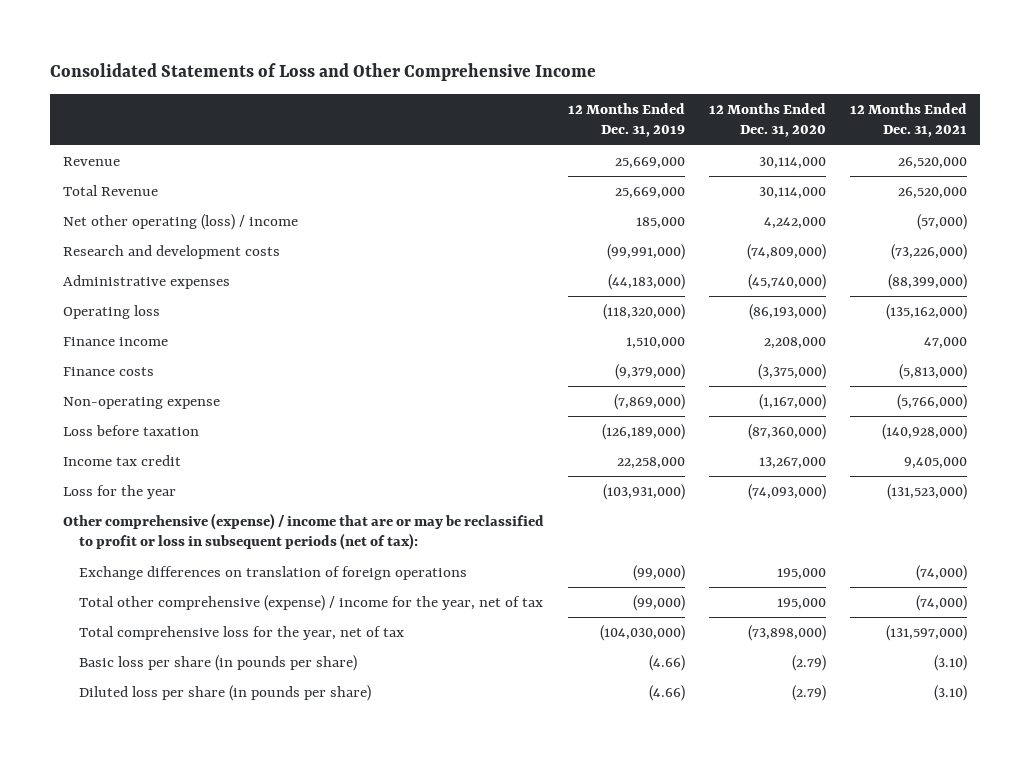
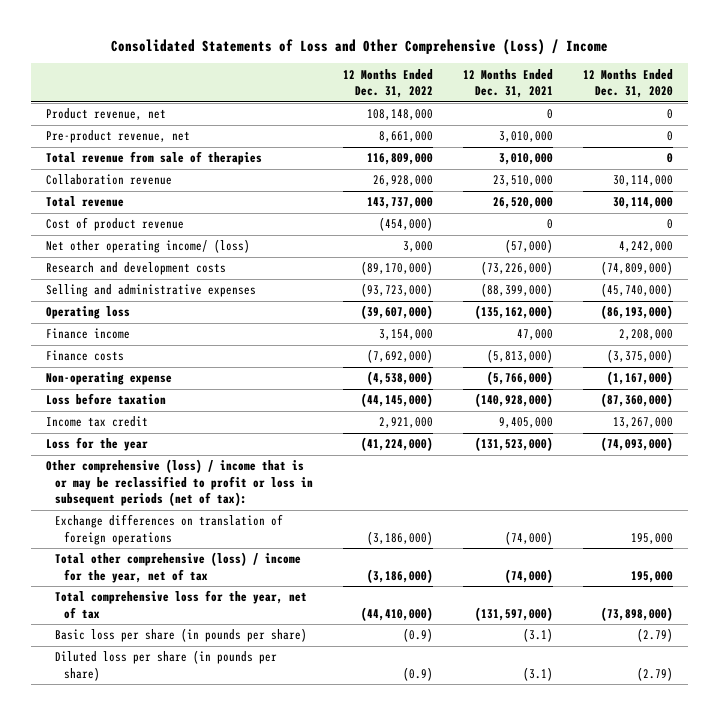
- Consolidated Statements of Loss and Other Comprehensive Income
+ Consolidated Statements of Loss and Other Comprehensive (Loss) / Income
- | 12 Months Ended Dec. 31, 2019 | 12 Months Ended Dec. 31, 2020 | 12 Months Ended Dec. 31, 2021
+ | 12 Months Ended Dec. 31, 2022 | 12 Months Ended Dec. 31, 2021 | 12 Months Ended Dec. 31, 2020
- Revenue | 25,669,000 | 30,114,000 | 26,520,000
- Total Revenue | 25,669,000 | 30,114,000 | 26,520,000
- Net other operating (loss) / income | 185,000 | 4,242,000 | (57,000)
+ Product revenue, net | 108,148,000 | 0 | 0
+ Pre-product revenue, net | 8,661,000 | 3,010,000 | 0
+ Total revenue from sale of therapies | 116,809,000 | 3,010,000 | 0
+ Collaboration revenue | 26,928,000 | 23,510,000 | 30,114,000
+ Total revenue | 143,737,000 | 26,520,000 | 30,114,000
+ Cost of product revenue | (454,000) | 0 | 0
+ Net other operating income/ (loss) | 3,000 | (57,000) | 4,242,000
- Administrative expenses | (44,183,000) | (45,740,000) | (88,399,000)
+ Selling and administrative expenses | (93,723,000) | (88,399,000) | (45,740,000)
- Other comprehensive (expense) / income that are or may be reclassified to profit or loss in subsequent periods (net of tax):
+ Other comprehensive (loss) / income that is or may be reclassified to profit or loss in subsequent periods (net of tax):
- Total other comprehensive (expense) / income for the year, net of tax | (99,000) | 195,000 | (74,000)
+ Total other comprehensive (loss) / income for the year, net of tax | (3,186,000) | (74,000) | 195,000
- Basic loss per share (in pounds per share) | (4.66) | (2.79) | (3.10)
- Diluted loss per share (in pounds per share) | (4.66) | (2.79) | (3.10)
+ Basic loss per share (in pounds per share) | (0.9) | (3.1) | (2.79)
+ Diluted loss per share (in pounds per share) | (0.9) | (3.1) | (2.79)

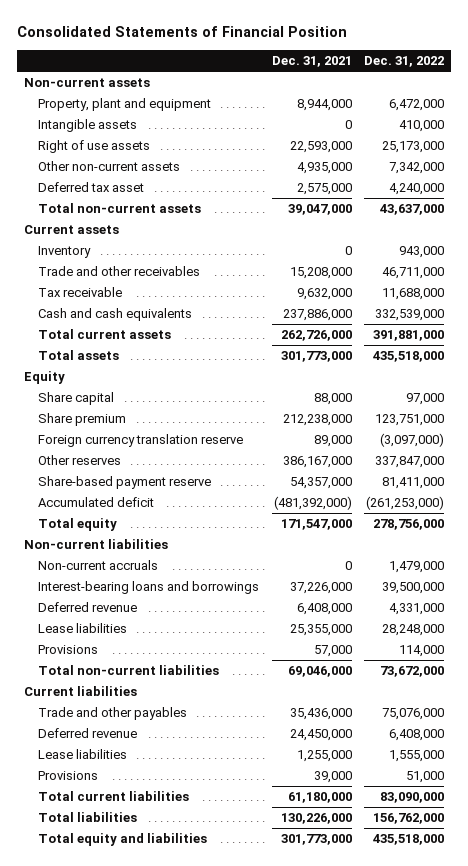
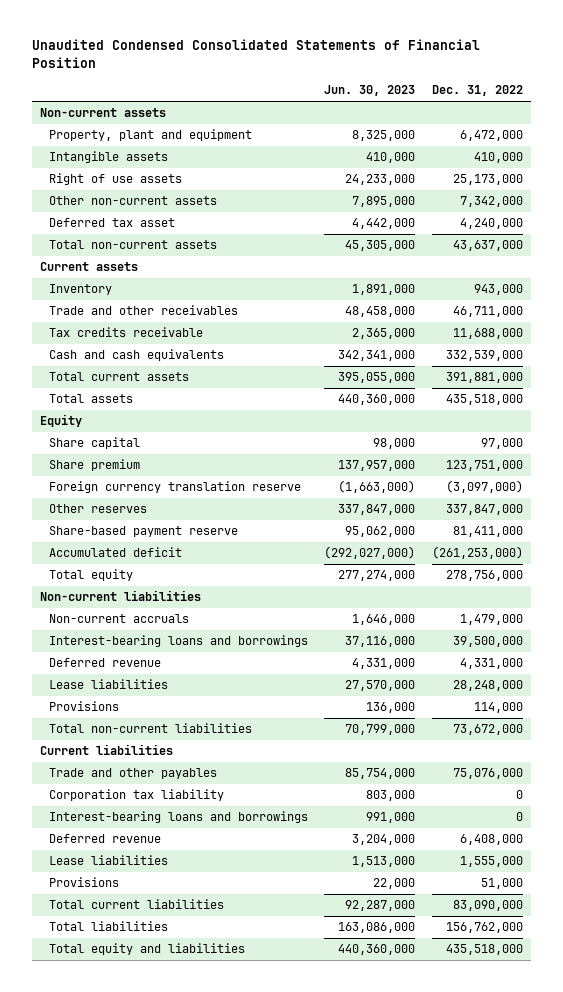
- Consolidated Statements of Financial Position
+ Unaudited Condensed Consolidated Statements of Financial Position
- | Dec. 31, 2021 | Dec. 31, 2022
+ | Jun. 30, 2023 | Dec. 31, 2022
- Tax receivable | 9,632,000 | 11,688,000
+ Tax credits receivable | 2,365,000 | 11,688,000
+ Corporation tax liability | 803,000 | 0
+ Interest-bearing loans and borrowings | 991,000 | 0

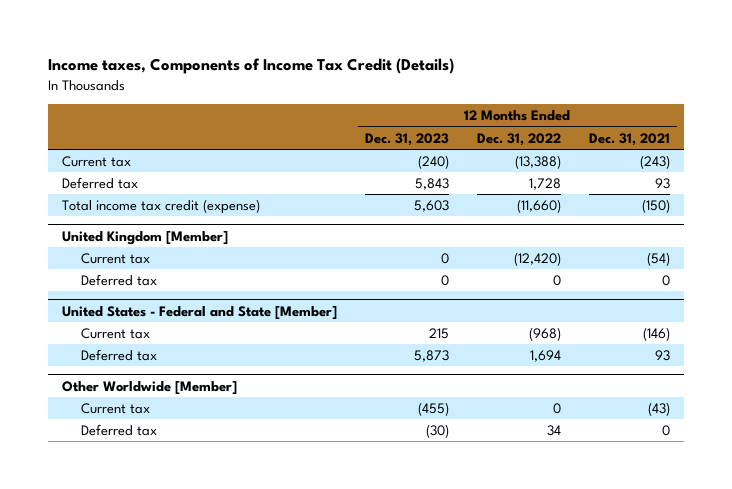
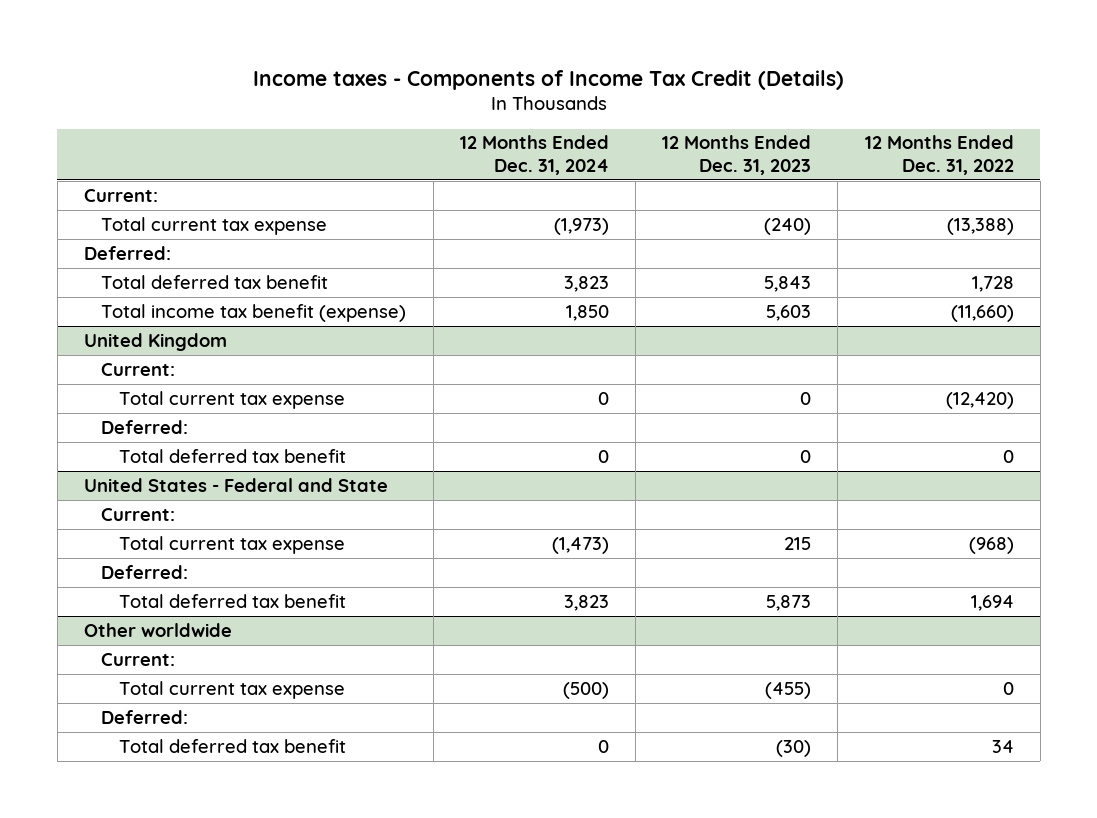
- Income taxes, Components of Income Tax Credit (Details)
+ Income taxes - Components of Income Tax Credit (Details)
- | 12 Months Ended Dec. 31, 2023 | 12 Months Ended Dec. 31, 2022 | 12 Months Ended Dec. 31, 2021
+ | 12 Months Ended Dec. 31, 2024 | 12 Months Ended Dec. 31, 2023 | 12 Months Ended Dec. 31, 2022
- Current tax | (240) | (13,388) | (243)
- Deferred tax | 5,843 | 1,728 | 93
- Total income tax credit (expense) | 5,603 | (11,660) | (150)
- United Kingdom [Member]
- Current tax | 0 | (12,420) | (54)
- Deferred tax | 0 | 0 | 0
- United States - Federal and State [Member]
- Current tax | 215 | (968) | (146)
- Deferred tax | 5,873 | 1,694 | 93
- Other Worldwide [Member]
- Current tax | (455) | 0 | (43)
- Deferred tax | (30) | 34 | 0
+ Current:
+ Total current tax expense | (1,973) | (240) | (13,388)
+ Deferred:
+ Total deferred tax benefit | 3,823 | 5,843 | 1,728
+ Total income tax benefit (expense) | 1,850 | 5,603 | (11,660)
+ United Kingdom
+ Current:
+ Total current tax expense | 0 | 0 | (12,420)
+ Deferred:
+ Total deferred tax benefit | 0 | 0 | 0
+ United States - Federal and State
+ Current:
+ Total current tax expense | (1,473) | 215 | (968)
+ Deferred:
+ Total deferred tax benefit | 3,823 | 5,873 | 1,694
+ Other worldwide
+ Current:
+ Total current tax expense | (500) | (455) | 0
+ Deferred:
+ Total deferred tax benefit | 0 | (30) | 34

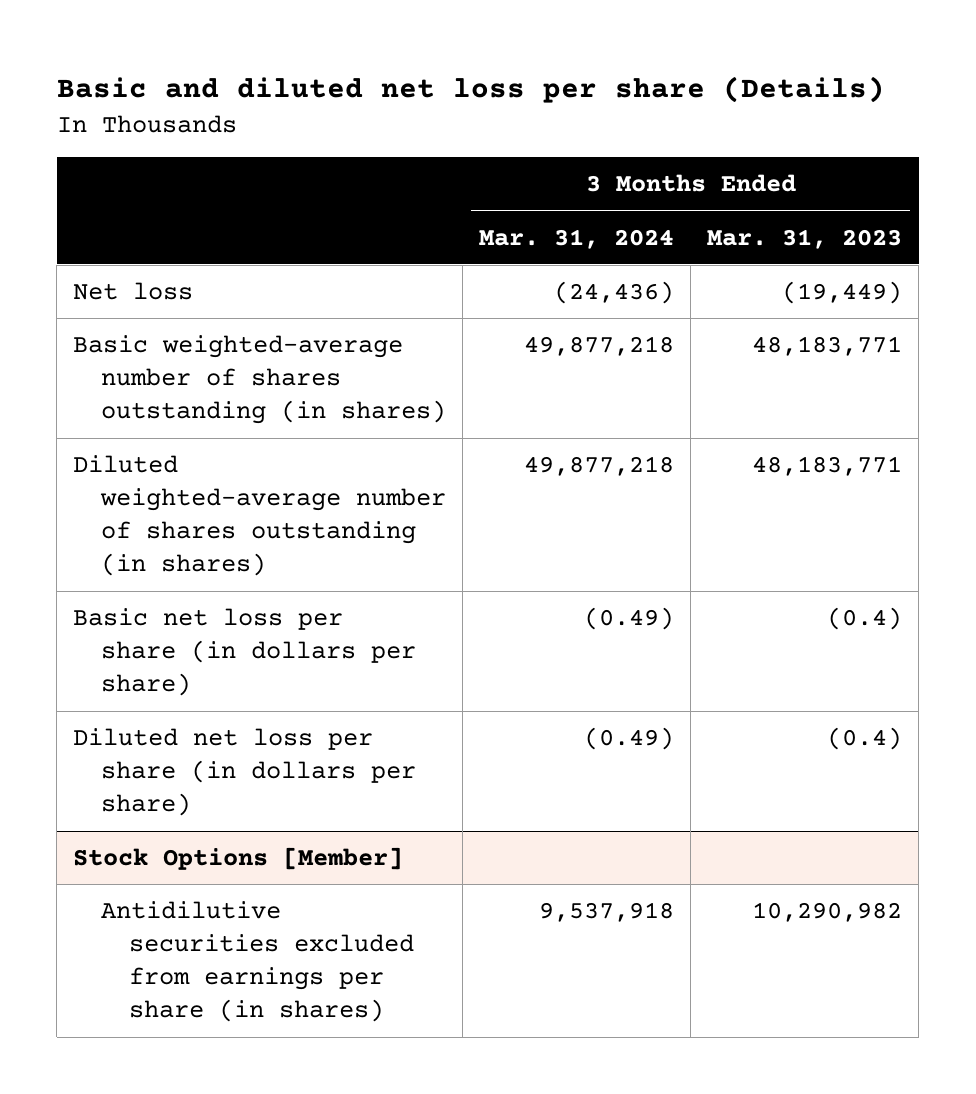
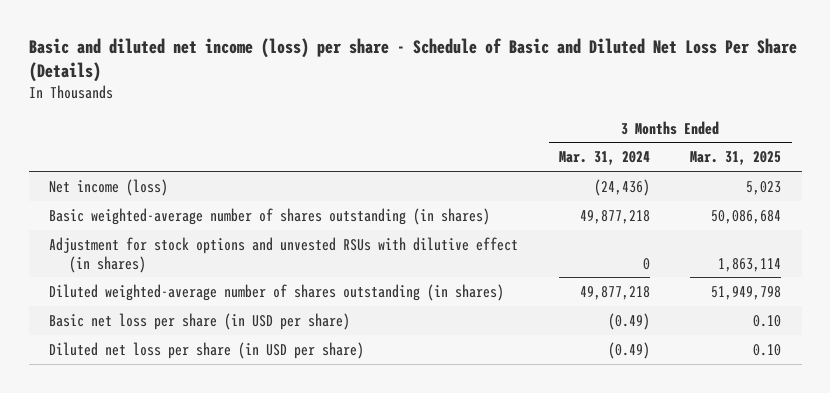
- Basic and diluted net loss per share (Details)
+ Basic and diluted net income (loss) per share - Schedule of Basic and Diluted Net Loss Per Share (Details)
- | 3 Months Ended Mar. 31, 2024 | 3 Months Ended Mar. 31, 2023
+ | 3 Months Ended Mar. 31, 2024 | 3 Months Ended Mar. 31, 2025
- Net loss | (24,436) | (19,449)
+ Net income (loss) | (24,436) | 5,023
+ Adjustment for stock options and unvested RSUs with dilutive effect (in shares) | 0 | 1,863,114
- Basic net loss per share (in dollars per share) | (0.49) | (0.4)
- Diluted net loss per share (in dollars per share) | (0.49) | (0.4)
- Stock Options [Member]
- Antidilutive securities excluded from earnings per share (in shares) | 9,537,918 | 10,290,982
+ Basic net loss per share (in USD per share) | (0.49) | 0.10
+ Diluted net loss per share (in USD per share) | (0.49) | 0.10

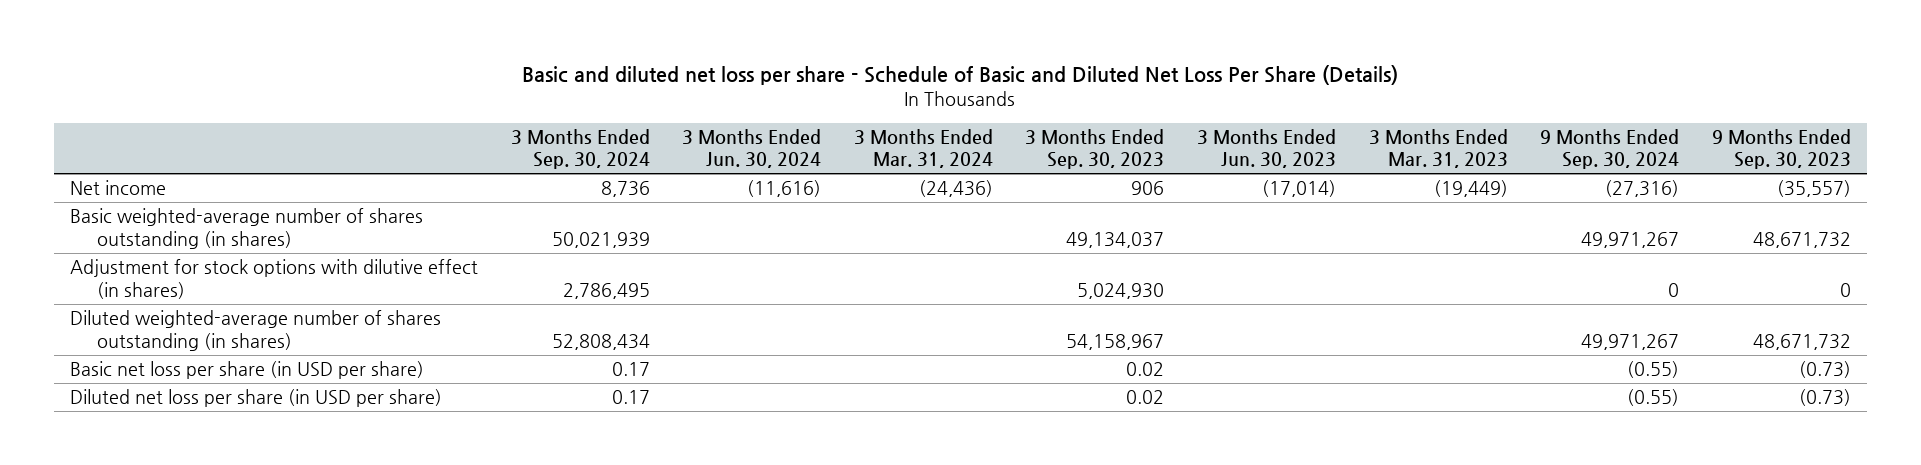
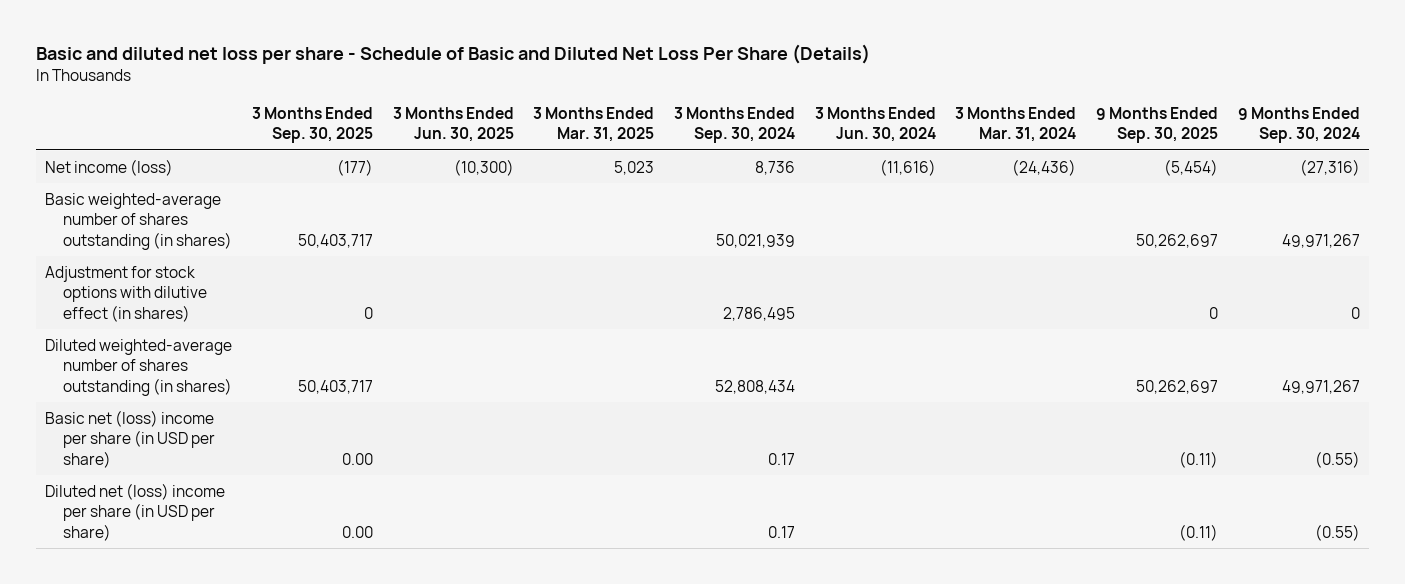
- | 3 Months Ended Sep. 30, 2024 | 3 Months Ended Jun. 30, 2024 | 3 Months Ended Mar. 31, 2024 | 3 Months Ended Sep. 30, 2023 | 3 Months Ended Jun. 30, 2023 | 3 Months Ended Mar. 31, 2023 | 9 Months Ended Sep. 30, 2024 | 9 Months Ended Sep. 30, 2023
+ | 3 Months Ended Sep. 30, 2025 | 3 Months Ended Jun. 30, 2025 | 3 Months Ended Mar. 31, 2025 | 3 Months Ended Sep. 30, 2024 | 3 Months Ended Jun. 30, 2024 | 3 Months Ended Mar. 31, 2024 | 9 Months Ended Sep. 30, 2025 | 9 Months Ended Sep. 30, 2024
- Net income | 8,736 | (11,616) | (24,436) | 906 | (17,014) | (19,449) | (27,316) | (35,557)
+ Net income (loss) | (177) | (10,300) | 5,023 | 8,736 | (11,616) | (24,436) | (5,454) | (27,316)
- Basic net loss per share (in USD per share) | 0.17 | | | 0.02 | | | (0.55) | (0.73)
- Diluted net loss per share (in USD per share) | 0.17 | | | 0.02 | | | (0.55) | (0.73)
+ Basic net (loss) income per share (in USD per share) | 0.00 | | | 0.17 | | | (0.11) | (0.55)
+ Diluted net (loss) income per share (in USD per share) | 0.00 | | | 0.17 | | | (0.11) | (0.55)

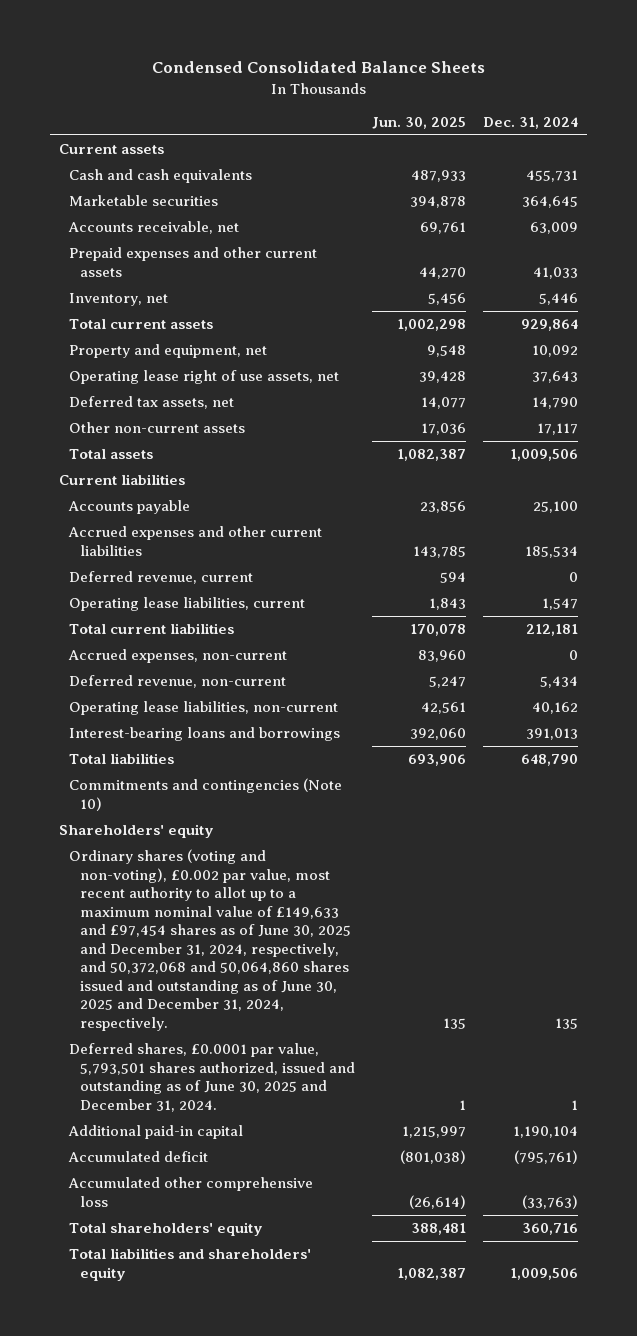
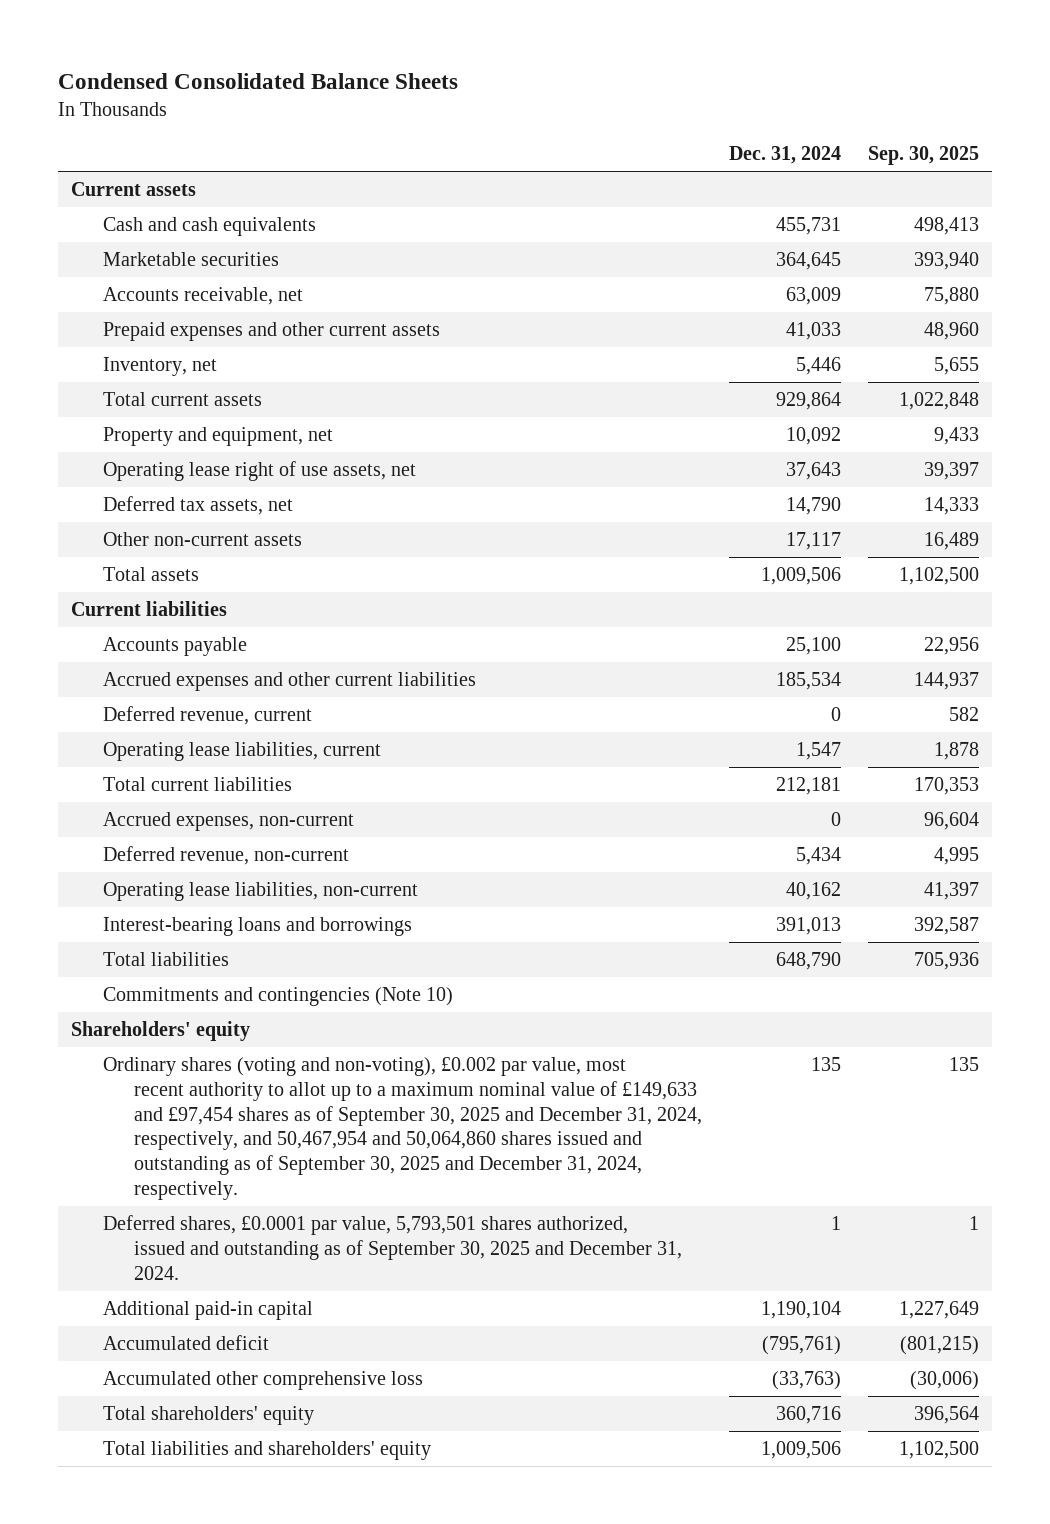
- | Jun. 30, 2025 | Dec. 31, 2024
+ | Dec. 31, 2024 | Sep. 30, 2025
- Ordinary shares (voting and non-voting), £0.002 par value, most recent authority to allot up to a maximum nominal value of £149,633 and £97,454 shares as of June 30, 2025 and December 31, 2024, respectively, and 50,372,068 and 50,064,860 shares issued and outstanding as of June 30, 2025 and December 31, 2024, respectively. | 135 | 135
- Deferred shares, £0.0001 par value, 5,793,501 shares authorized, issued and outstanding as of June 30, 2025 and December 31, 2024. | 1 | 1
+ Ordinary shares (voting and non-voting), £0.002 par value, most recent authority to allot up to a maximum nominal value of £149,633 and £97,454 shares as of September 30, 2025 and December 31, 2024, respectively, and 50,467,954 and 50,064,860 shares issued and outstanding as of September 30, 2025 and December 31, 2024, respectively. | 135 | 135
+ Deferred shares, £0.0001 par value, 5,793,501 shares authorized, issued and outstanding as of September 30, 2025 and December 31, 2024. | 1 | 1

